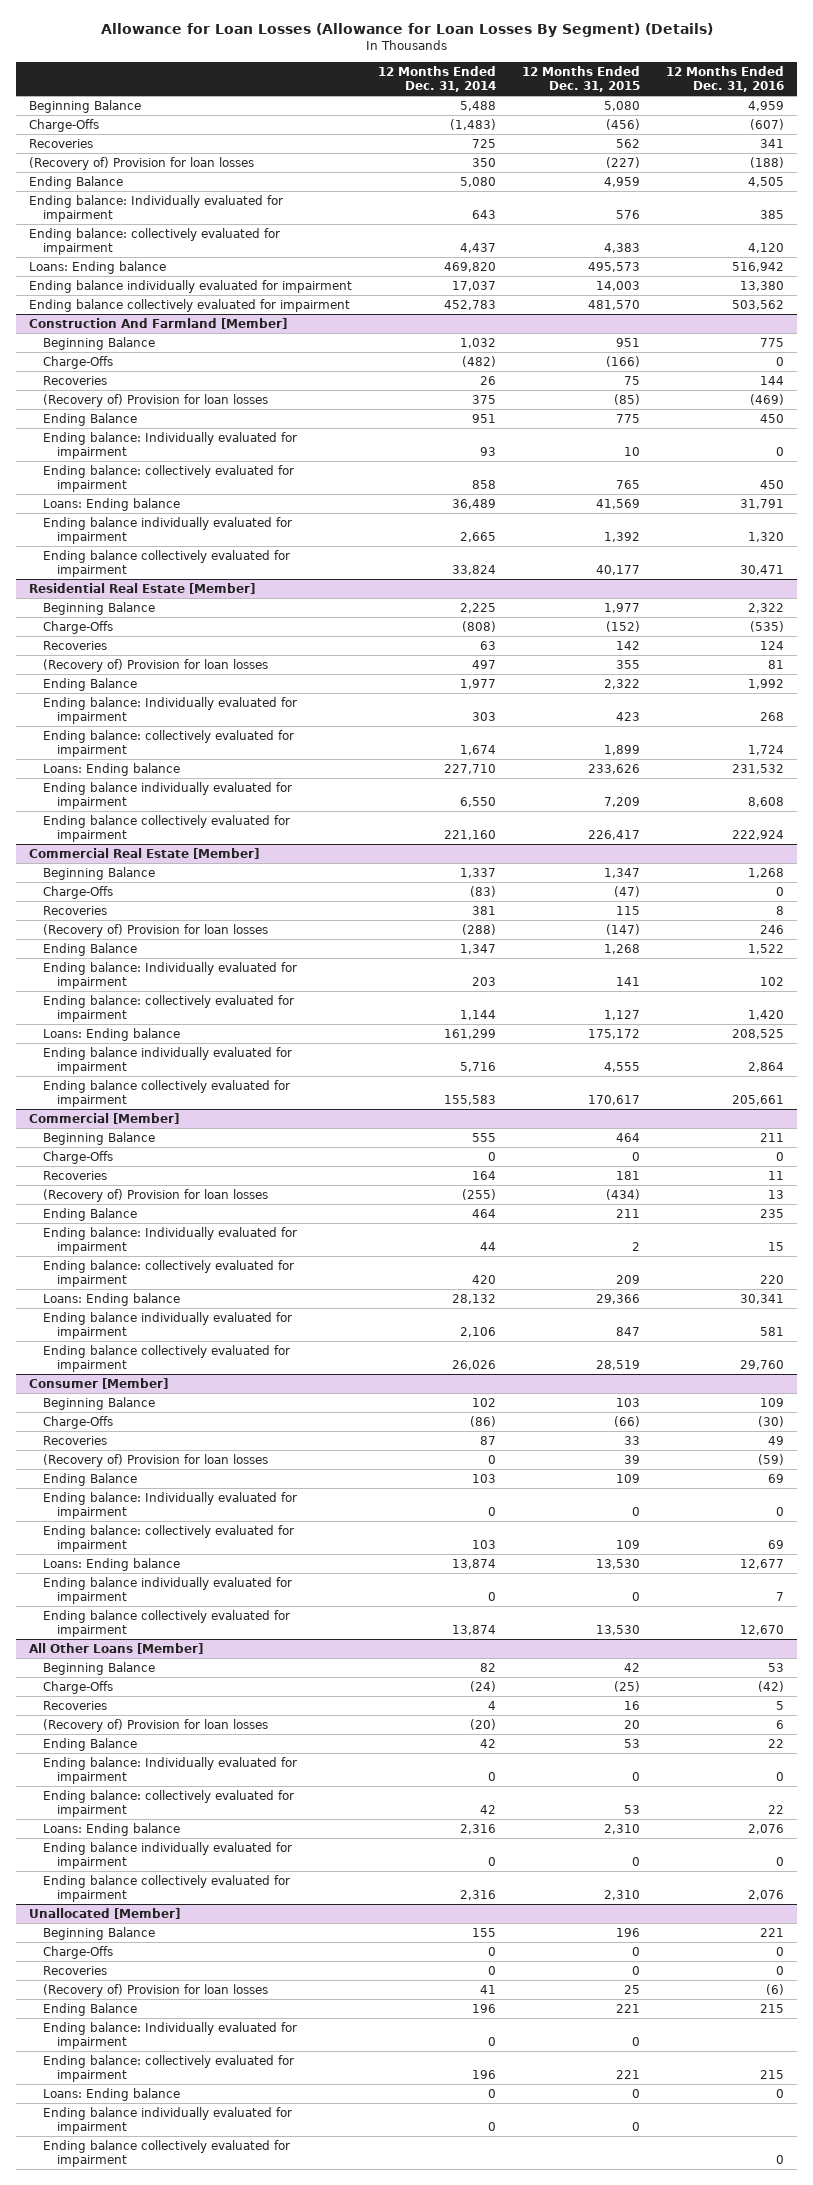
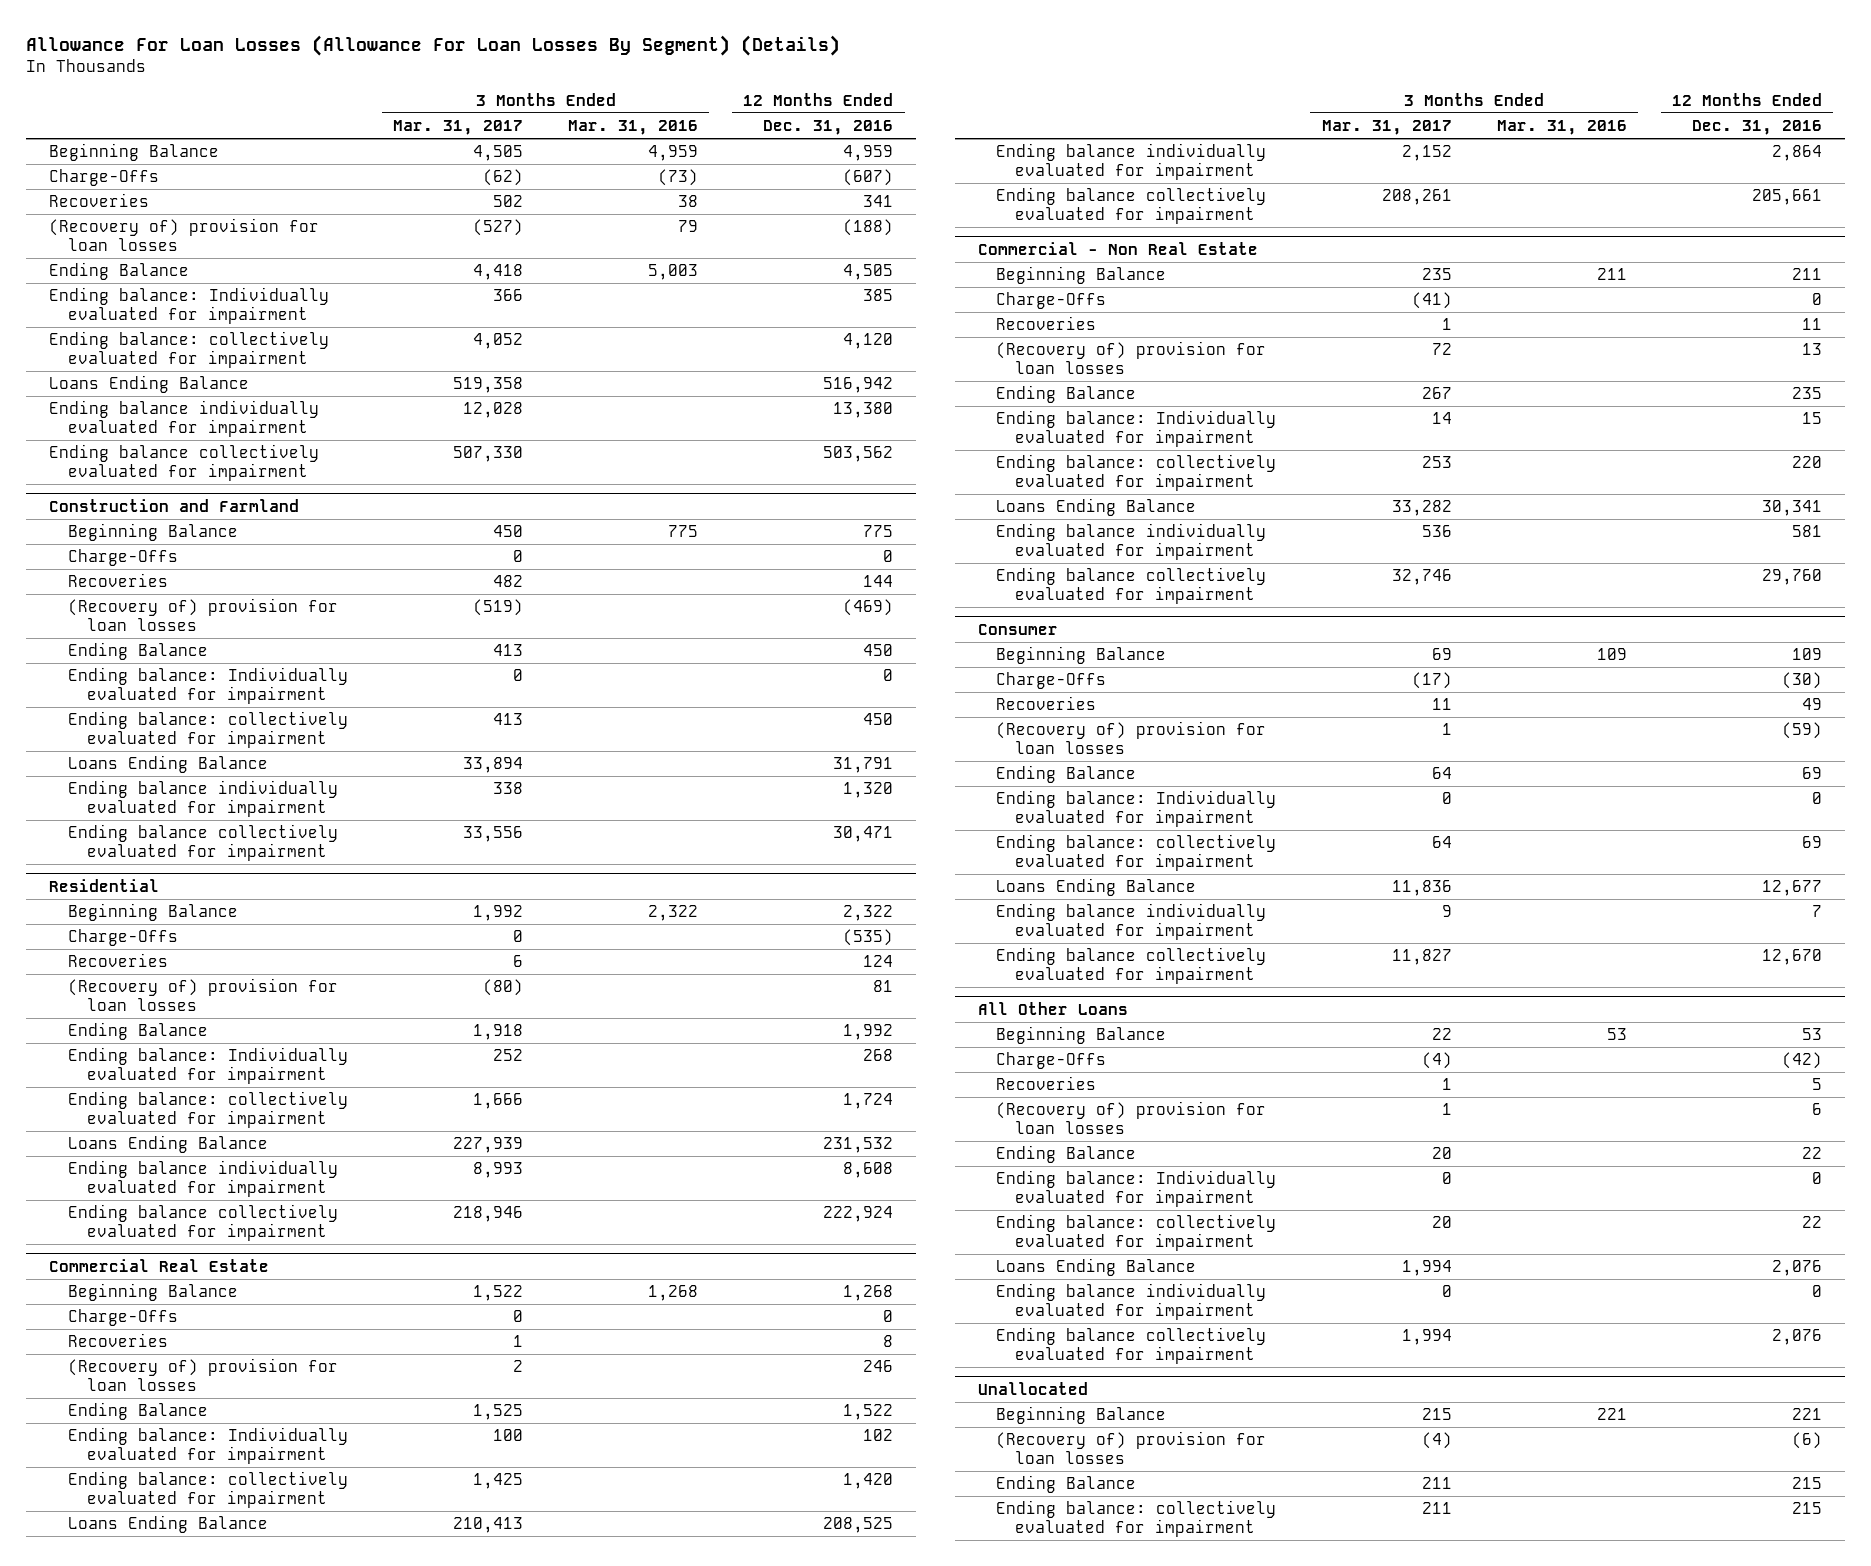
- Allowance for Loan Losses (Allowance for Loan Losses By Segment) (Details)
+ Allowance For Loan Losses (Allowance For Loan Losses By Segment) (Details)
- | 12 Months Ended Dec. 31, 2014 | 12 Months Ended Dec. 31, 2015 | 12 Months Ended Dec. 31, 2016
+ | 3 Months Ended Mar. 31, 2017 | 3 Months Ended Mar. 31, 2016 | 12 Months Ended Dec. 31, 2016
- (Recovery of) Provision for loan losses | 350 | (227) | (188)
+ (Recovery of) provision for loan losses | (527) | 79 | (188)
- Loans: Ending balance | 469,820 | 495,573 | 516,942
+ Loans Ending Balance | 519,358 | | 516,942
- Construction And Farmland [Member]
+ Construction and Farmland
- (Recovery of) Provision for loan losses | 375 | (85) | (469)
+ (Recovery of) provision for loan losses | (519) | | (469)
- Loans: Ending balance | 36,489 | 41,569 | 31,791
+ Loans Ending Balance | 33,894 | | 31,791
- Residential Real Estate [Member]
+ Residential
- (Recovery of) Provision for loan losses | 497 | 355 | 81
+ (Recovery of) provision for loan losses | (80) | | 81
- Loans: Ending balance | 227,710 | 233,626 | 231,532
+ Loans Ending Balance | 227,939 | | 231,532
- Commercial Real Estate [Member]
+ Commercial Real Estate
- (Recovery of) Provision for loan losses | (288) | (147) | 246
+ (Recovery of) provision for loan losses | 2 | | 246
- Loans: Ending balance | 161,299 | 175,172 | 208,525
+ Loans Ending Balance | 210,413 | | 208,525
- Commercial [Member]
+ Commercial - Non Real Estate
- (Recovery of) Provision for loan losses | (255) | (434) | 13
+ (Recovery of) provision for loan losses | 72 | | 13
- Loans: Ending balance | 28,132 | 29,366 | 30,341
+ Loans Ending Balance | 33,282 | | 30,341
- Consumer [Member]
+ Consumer
- (Recovery of) Provision for loan losses | 0 | 39 | (59)
+ (Recovery of) provision for loan losses | 1 | | (59)
- Loans: Ending balance | 13,874 | 13,530 | 12,677
+ Loans Ending Balance | 11,836 | | 12,677
- All Other Loans [Member]
+ All Other Loans
- (Recovery of) Provision for loan losses | (20) | 20 | 6
+ (Recovery of) provision for loan losses | 1 | | 6
- Loans: Ending balance | 2,316 | 2,310 | 2,076
+ Loans Ending Balance | 1,994 | | 2,076
- Unallocated [Member]
+ Unallocated
- Charge-Offs | 0 | 0 | 0
- Recoveries | 0 | 0 | 0
- (Recovery of) Provision for loan losses | 41 | 25 | (6)
+ (Recovery of) provision for loan losses | (4) | | (6)
- Ending balance: Individually evaluated for impairment | 0 | 0 |
- Loans: Ending balance | 0 | 0 | 0
- Ending balance individually evaluated for impairment | 0 | 0 |
- Ending balance collectively evaluated for impairment | | | 0

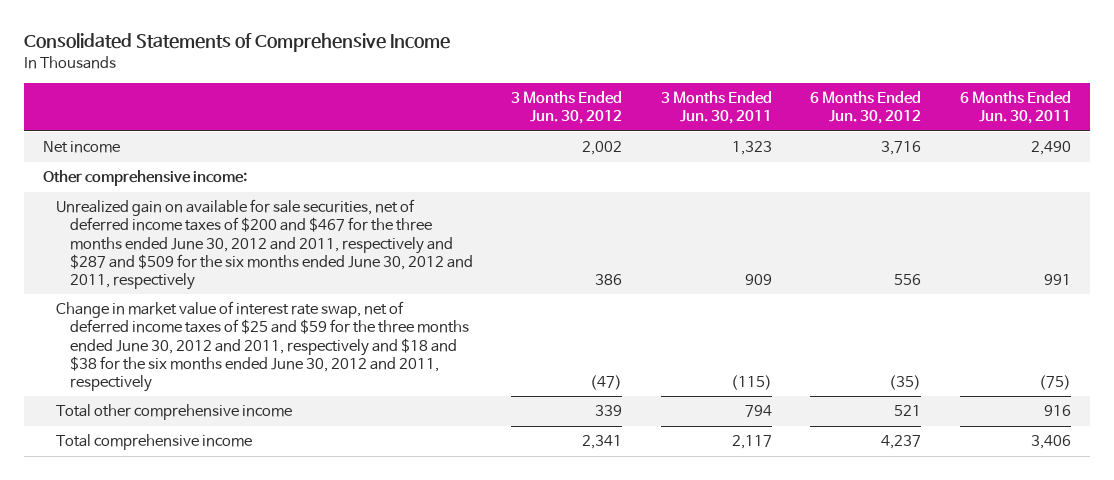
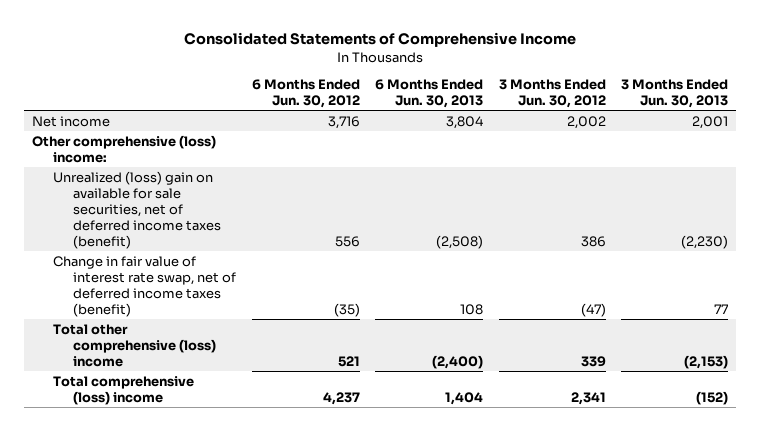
- | 3 Months Ended Jun. 30, 2012 | 3 Months Ended Jun. 30, 2011 | 6 Months Ended Jun. 30, 2012 | 6 Months Ended Jun. 30, 2011
+ | 6 Months Ended Jun. 30, 2012 | 6 Months Ended Jun. 30, 2013 | 3 Months Ended Jun. 30, 2012 | 3 Months Ended Jun. 30, 2013
- Other comprehensive income:
- Unrealized gain on available for sale securities, net of deferred income taxes of $200 and $467 for the three months ended June 30, 2012 and 2011, respectively and $287 and $509 for the six months ended June 30, 2012 and 2011, respectively | 386 | 909 | 556 | 991
- Change in market value of interest rate swap, net of deferred income taxes of $25 and $59 for the three months ended June 30, 2012 and 2011, respectively and $18 and $38 for the six months ended June 30, 2012 and 2011, respectively | (47) | (115) | (35) | (75)
- Total other comprehensive income | 339 | 794 | 521 | 916
- Total comprehensive income | 2,341 | 2,117 | 4,237 | 3,406
+ Other comprehensive (loss) income:
+ Unrealized (loss) gain on available for sale securities, net of deferred income taxes (benefit) | 556 | (2,508) | 386 | (2,230)
+ Change in fair value of interest rate swap, net of deferred income taxes (benefit) | (35) | 108 | (47) | 77
+ Total other comprehensive (loss) income | 521 | (2,400) | 339 | (2,153)
+ Total comprehensive (loss) income | 4,237 | 1,404 | 2,341 | (152)

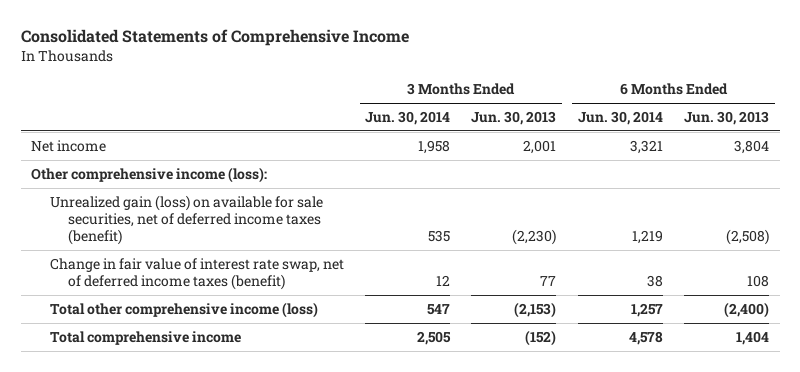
- | 6 Months Ended Jun. 30, 2012 | 6 Months Ended Jun. 30, 2013 | 3 Months Ended Jun. 30, 2012 | 3 Months Ended Jun. 30, 2013
+ | 3 Months Ended Jun. 30, 2014 | 3 Months Ended Jun. 30, 2013 | 6 Months Ended Jun. 30, 2014 | 6 Months Ended Jun. 30, 2013
- Other comprehensive (loss) income:
- Unrealized (loss) gain on available for sale securities, net of deferred income taxes (benefit) | 556 | (2,508) | 386 | (2,230)
+ Other comprehensive income (loss):
+ Unrealized gain (loss) on available for sale securities, net of deferred income taxes (benefit) | 535 | (2,230) | 1,219 | (2,508)
- Total other comprehensive (loss) income | 521 | (2,400) | 339 | (2,153)
- Total comprehensive (loss) income | 4,237 | 1,404 | 2,341 | (152)
+ Total other comprehensive income (loss) | 547 | (2,153) | 1,257 | (2,400)
+ Total comprehensive income | 2,505 | (152) | 4,578 | 1,404

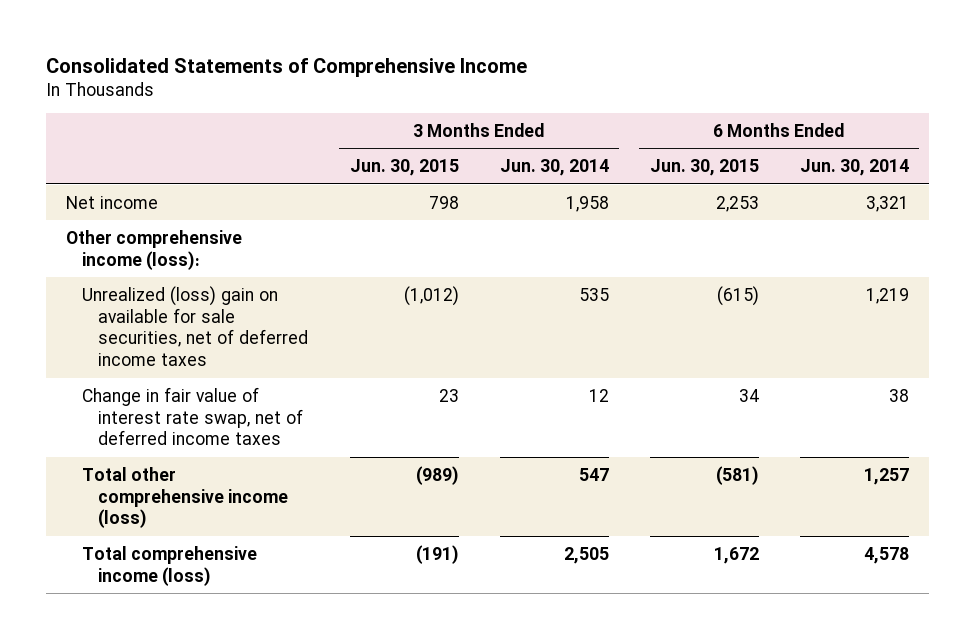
- | 3 Months Ended Jun. 30, 2014 | 3 Months Ended Jun. 30, 2013 | 6 Months Ended Jun. 30, 2014 | 6 Months Ended Jun. 30, 2013
+ | 3 Months Ended Jun. 30, 2015 | 3 Months Ended Jun. 30, 2014 | 6 Months Ended Jun. 30, 2015 | 6 Months Ended Jun. 30, 2014
- Unrealized gain (loss) on available for sale securities, net of deferred income taxes (benefit) | 535 | (2,230) | 1,219 | (2,508)
- Change in fair value of interest rate swap, net of deferred income taxes (benefit) | 12 | 77 | 38 | 108
+ Unrealized (loss) gain on available for sale securities, net of deferred income taxes | (1,012) | 535 | (615) | 1,219
+ Change in fair value of interest rate swap, net of deferred income taxes | 23 | 12 | 34 | 38
- Total comprehensive income | 2,505 | (152) | 4,578 | 1,404
+ Total comprehensive income (loss) | (191) | 2,505 | 1,672 | 4,578

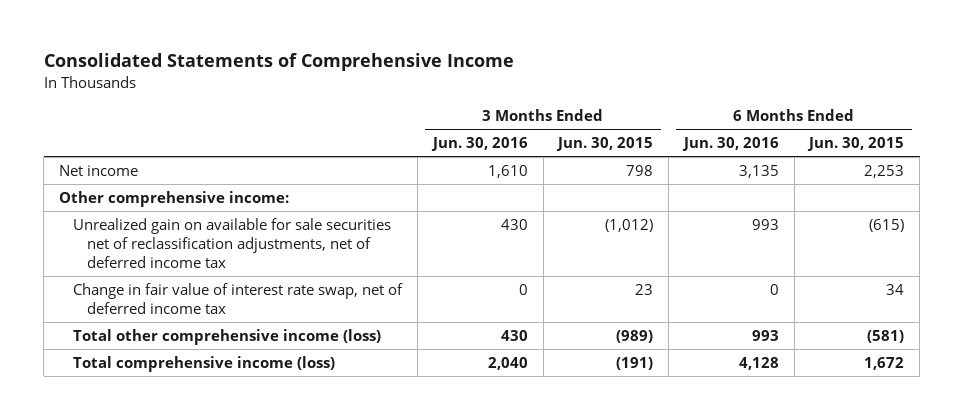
- | 3 Months Ended Jun. 30, 2015 | 3 Months Ended Jun. 30, 2014 | 6 Months Ended Jun. 30, 2015 | 6 Months Ended Jun. 30, 2014
+ | 3 Months Ended Jun. 30, 2016 | 3 Months Ended Jun. 30, 2015 | 6 Months Ended Jun. 30, 2016 | 6 Months Ended Jun. 30, 2015
- Other comprehensive income (loss):
- Unrealized (loss) gain on available for sale securities, net of deferred income taxes | (1,012) | 535 | (615) | 1,219
- Change in fair value of interest rate swap, net of deferred income taxes | 23 | 12 | 34 | 38
+ Other comprehensive income:
+ Unrealized gain on available for sale securities net of reclassification adjustments, net of deferred income tax | 430 | (1,012) | 993 | (615)
+ Change in fair value of interest rate swap, net of deferred income tax | 0 | 23 | 0 | 34

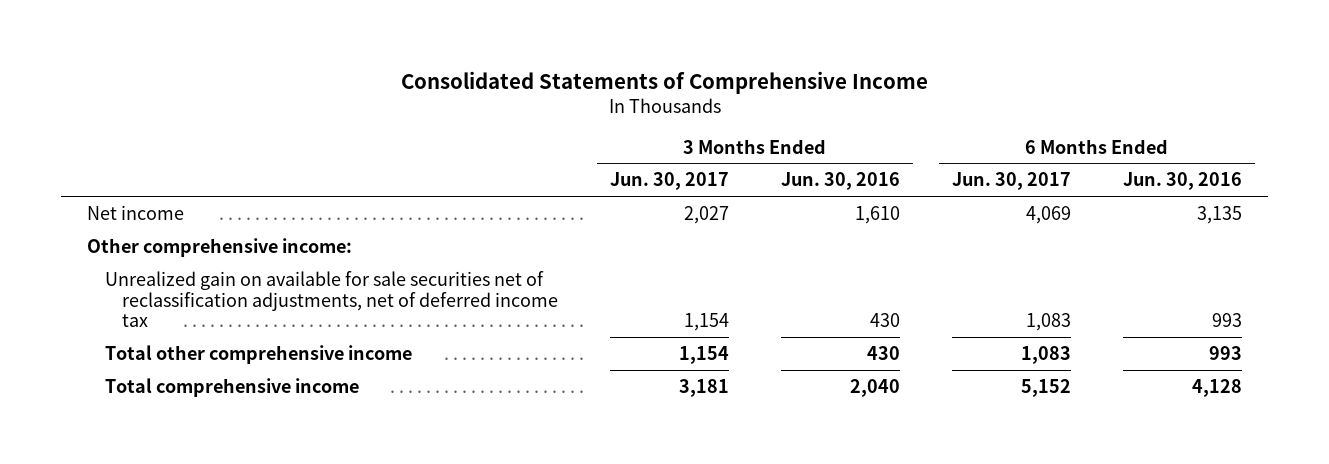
- | 3 Months Ended Jun. 30, 2016 | 3 Months Ended Jun. 30, 2015 | 6 Months Ended Jun. 30, 2016 | 6 Months Ended Jun. 30, 2015
+ | 3 Months Ended Jun. 30, 2017 | 3 Months Ended Jun. 30, 2016 | 6 Months Ended Jun. 30, 2017 | 6 Months Ended Jun. 30, 2016
- Change in fair value of interest rate swap, net of deferred income tax | 0 | 23 | 0 | 34
- Total other comprehensive income (loss) | 430 | (989) | 993 | (581)
- Total comprehensive income (loss) | 2,040 | (191) | 4,128 | 1,672
+ Total other comprehensive income | 1,154 | 430 | 1,083 | 993
+ Total comprehensive income | 3,181 | 2,040 | 5,152 | 4,128

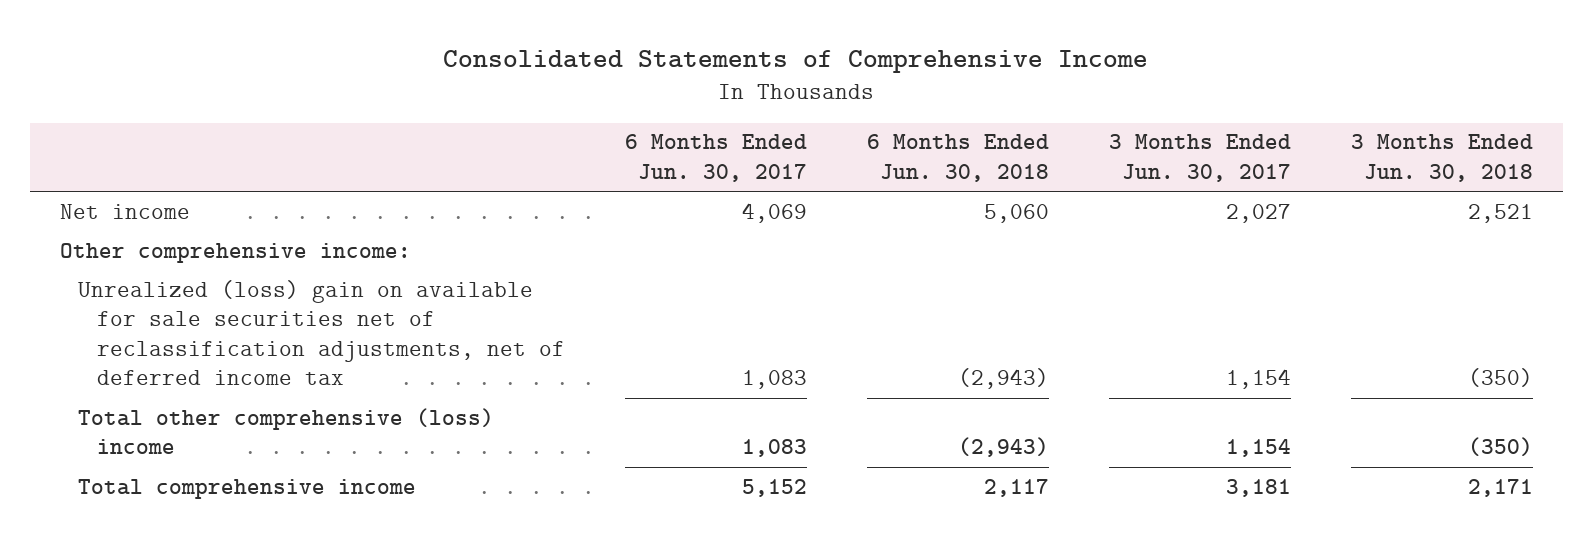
- | 3 Months Ended Jun. 30, 2017 | 3 Months Ended Jun. 30, 2016 | 6 Months Ended Jun. 30, 2017 | 6 Months Ended Jun. 30, 2016
+ | 6 Months Ended Jun. 30, 2017 | 6 Months Ended Jun. 30, 2018 | 3 Months Ended Jun. 30, 2017 | 3 Months Ended Jun. 30, 2018
- Unrealized gain on available for sale securities net of reclassification adjustments, net of deferred income tax | 1,154 | 430 | 1,083 | 993
- Total other comprehensive income | 1,154 | 430 | 1,083 | 993
+ Unrealized (loss) gain on available for sale securities net of reclassification adjustments, net of deferred income tax | 1,083 | (2,943) | 1,154 | (350)
+ Total other comprehensive (loss) income | 1,083 | (2,943) | 1,154 | (350)

